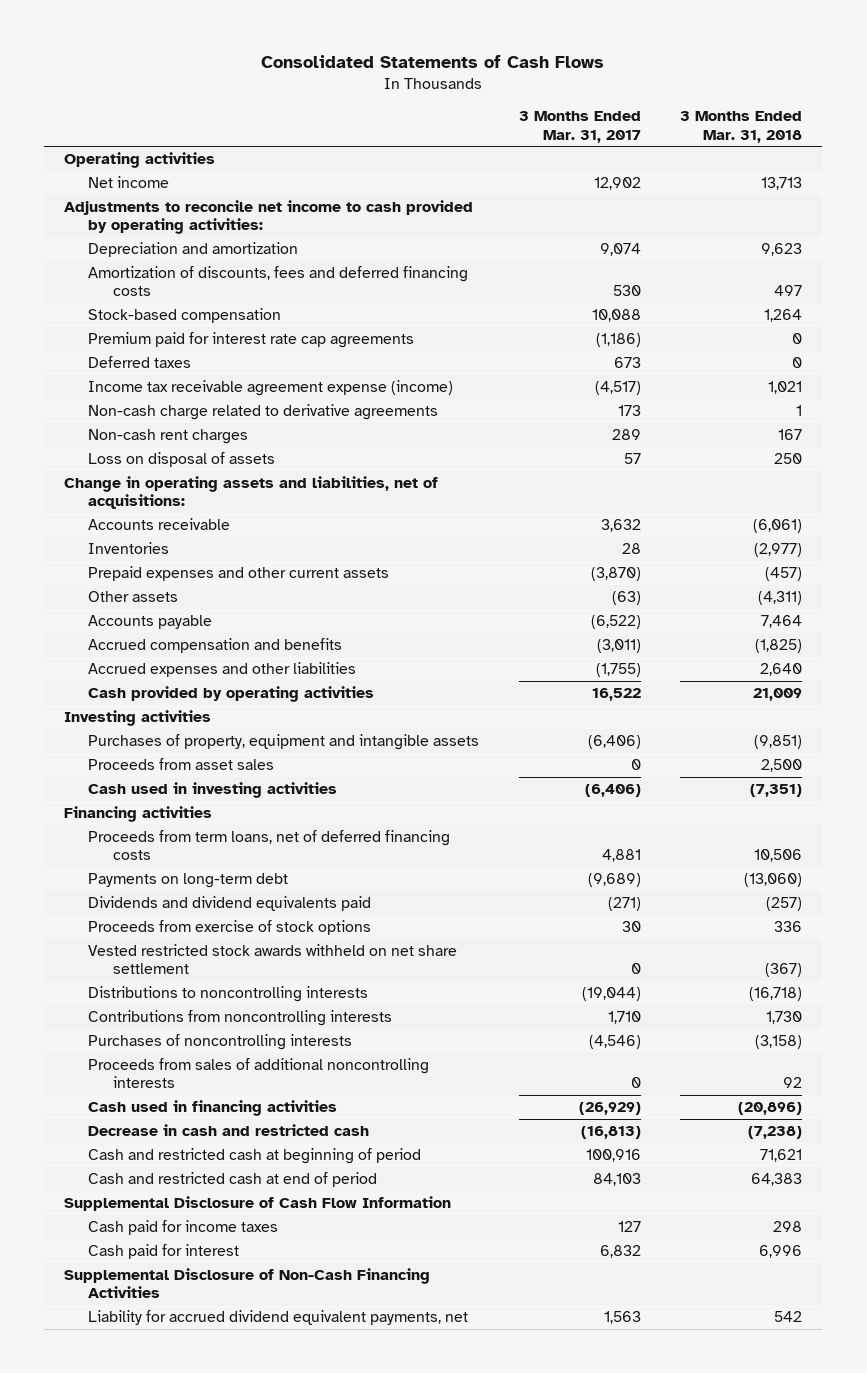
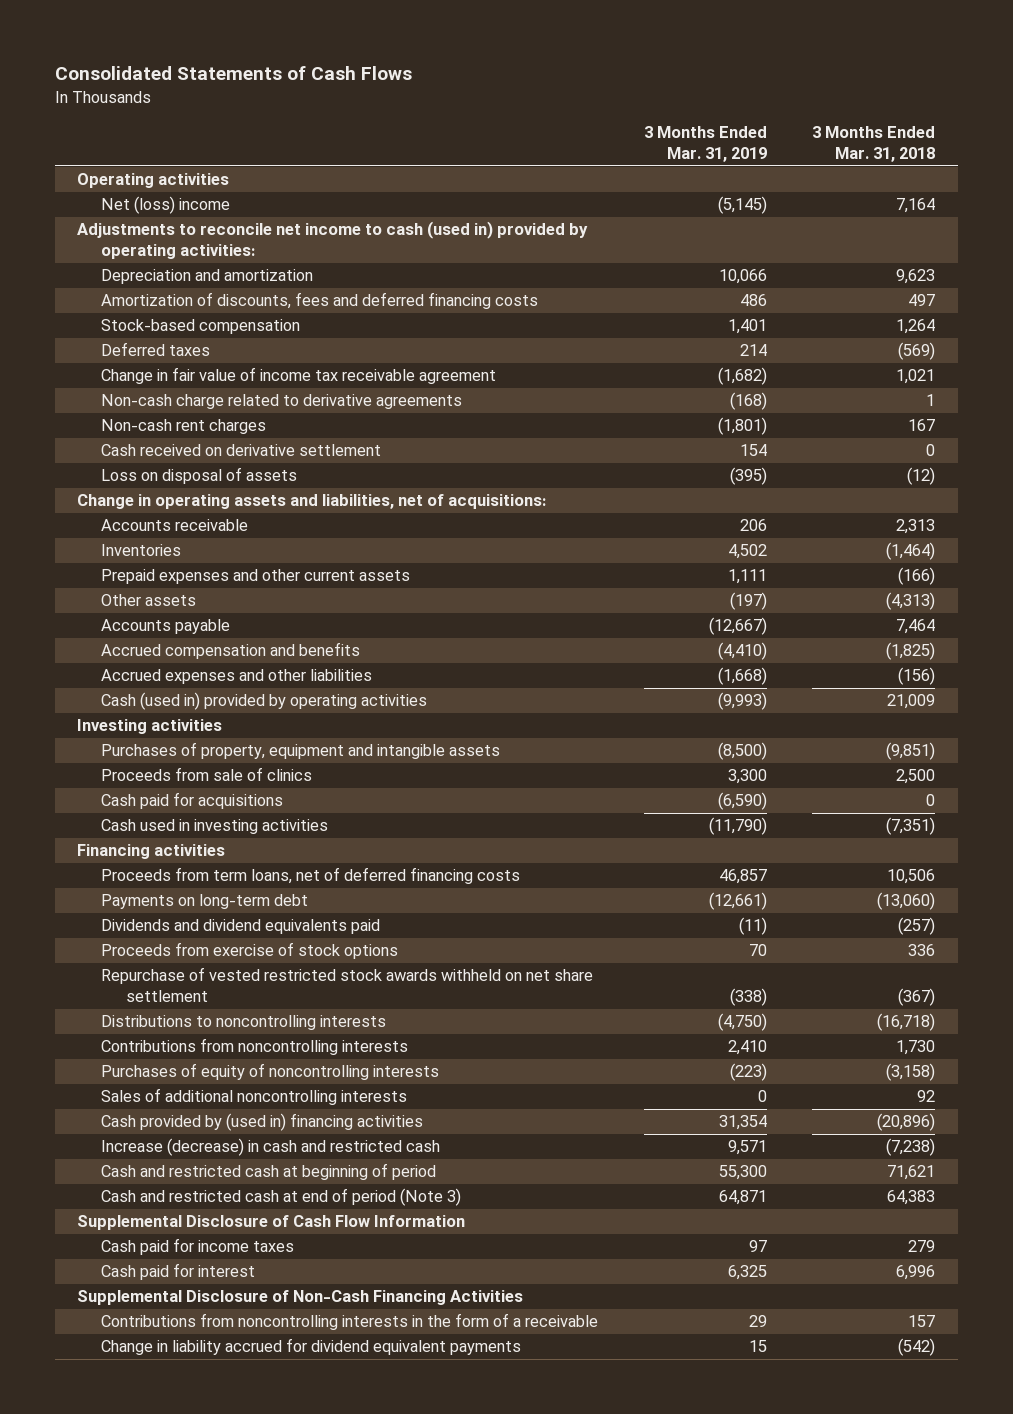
- | 3 Months Ended Mar. 31, 2017 | 3 Months Ended Mar. 31, 2018
+ | 3 Months Ended Mar. 31, 2019 | 3 Months Ended Mar. 31, 2018
- Net income | 12,902 | 13,713
- Adjustments to reconcile net income to cash provided by operating activities:
+ Net (loss) income | (5,145) | 7,164
+ Adjustments to reconcile net income to cash (used in) provided by operating activities:
- Premium paid for interest rate cap agreements | (1,186) | 0
- Deferred taxes | 673 | 0
- Income tax receivable agreement expense (income) | (4,517) | 1,021
+ Deferred taxes | 214 | (569)
+ Change in fair value of income tax receivable agreement | (1,682) | 1,021
- Loss on disposal of assets | 57 | 250
+ Cash received on derivative settlement | 154 | 0
+ Loss on disposal of assets | (395) | (12)
- Accounts receivable | 3,632 | (6,061)
- Inventories | 28 | (2,977)
- Prepaid expenses and other current assets | (3,870) | (457)
- Other assets | (63) | (4,311)
+ Accounts receivable | 206 | 2,313
+ Inventories | 4,502 | (1,464)
+ Prepaid expenses and other current assets | 1,111 | (166)
+ Other assets | (197) | (4,313)
- Accrued expenses and other liabilities | (1,755) | 2,640
- Cash provided by operating activities | 16,522 | 21,009
+ Accrued expenses and other liabilities | (1,668) | (156)
+ Cash (used in) provided by operating activities | (9,993) | 21,009
- Proceeds from asset sales | 0 | 2,500
+ Proceeds from sale of clinics | 3,300 | 2,500
+ Cash paid for acquisitions | (6,590) | 0
- Vested restricted stock awards withheld on net share settlement | 0 | (367)
+ Repurchase of vested restricted stock awards withheld on net share settlement | (338) | (367)
- Purchases of noncontrolling interests | (4,546) | (3,158)
- Proceeds from sales of additional noncontrolling interests | 0 | 92
- Cash used in financing activities | (26,929) | (20,896)
- Decrease in cash and restricted cash | (16,813) | (7,238)
+ Purchases of equity of noncontrolling interests | (223) | (3,158)
+ Sales of additional noncontrolling interests | 0 | 92
+ Cash provided by (used in) financing activities | 31,354 | (20,896)
+ Increase (decrease) in cash and restricted cash | 9,571 | (7,238)
- Cash and restricted cash at end of period | 84,103 | 64,383
+ Cash and restricted cash at end of period (Note 3) | 64,871 | 64,383
- Cash paid for income taxes | 127 | 298
+ Cash paid for income taxes | 97 | 279
- Liability for accrued dividend equivalent payments, net | 1,563 | 542
+ Contributions from noncontrolling interests in the form of a receivable | 29 | 157
+ Change in liability accrued for dividend equivalent payments | 15 | (542)

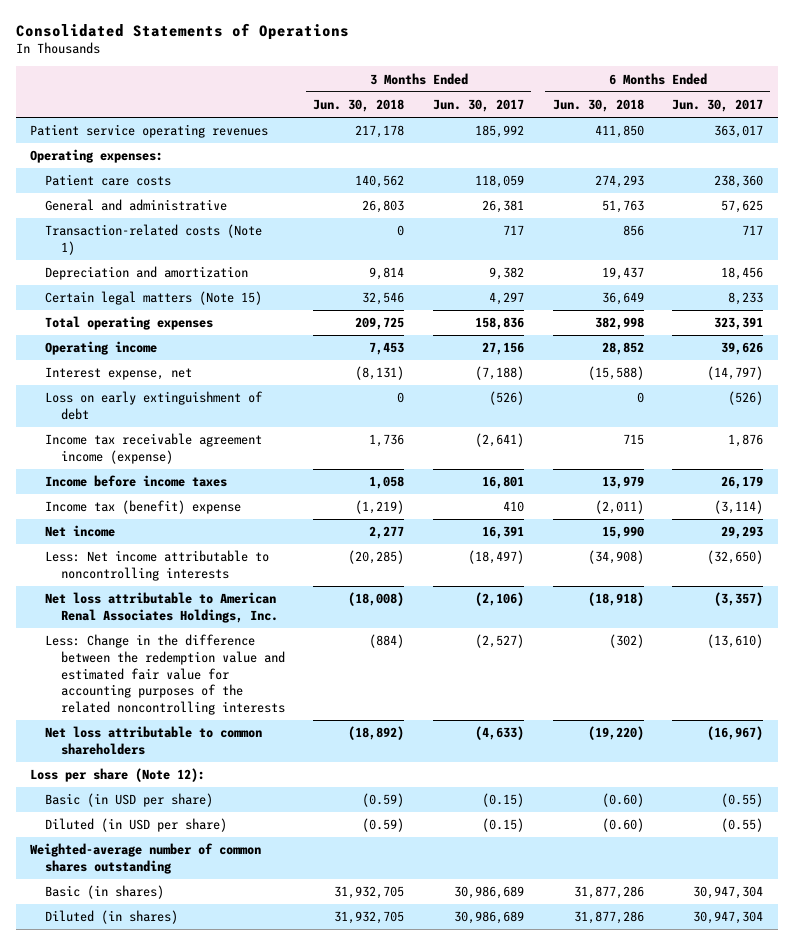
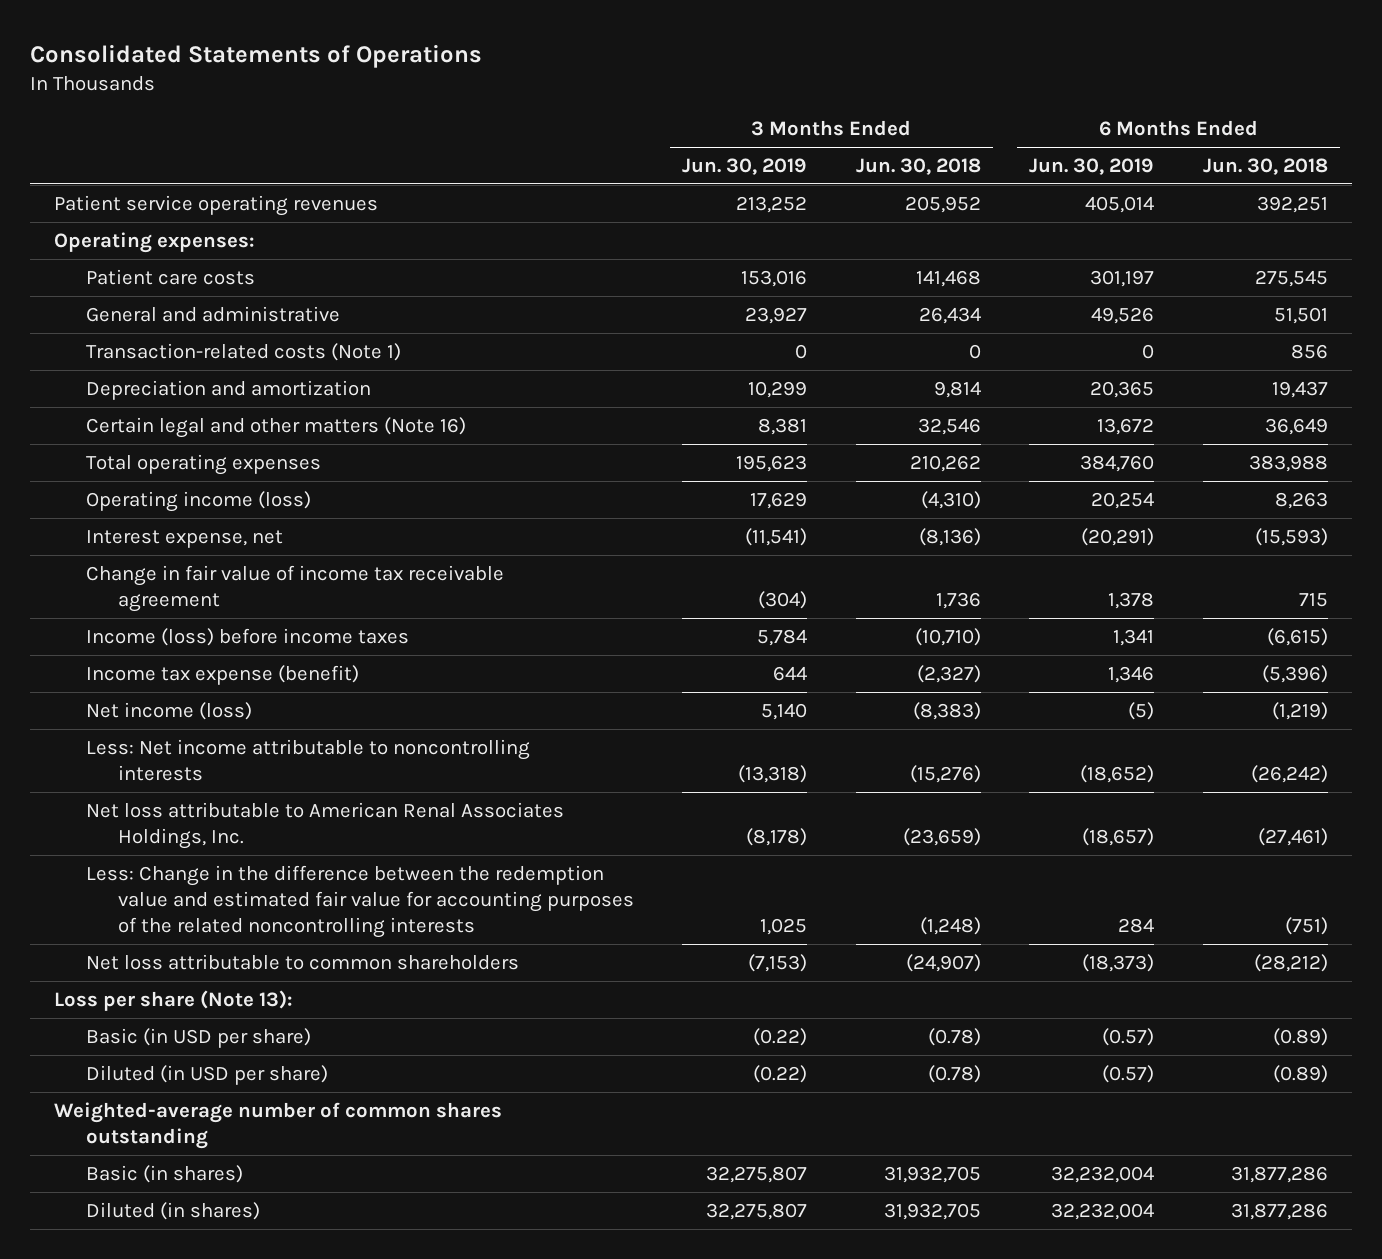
- | 3 Months Ended Jun. 30, 2018 | 3 Months Ended Jun. 30, 2017 | 6 Months Ended Jun. 30, 2018 | 6 Months Ended Jun. 30, 2017
+ | 3 Months Ended Jun. 30, 2019 | 3 Months Ended Jun. 30, 2018 | 6 Months Ended Jun. 30, 2019 | 6 Months Ended Jun. 30, 2018
- Patient service operating revenues | 217,178 | 185,992 | 411,850 | 363,017
+ Patient service operating revenues | 213,252 | 205,952 | 405,014 | 392,251
- Patient care costs | 140,562 | 118,059 | 274,293 | 238,360
- General and administrative | 26,803 | 26,381 | 51,763 | 57,625
+ Patient care costs | 153,016 | 141,468 | 301,197 | 275,545
+ General and administrative | 23,927 | 26,434 | 49,526 | 51,501
- Certain legal matters (Note 15) | 32,546 | 4,297 | 36,649 | 8,233
- Total operating expenses | 209,725 | 158,836 | 382,998 | 323,391
- Operating income | 7,453 | 27,156 | 28,852 | 39,626
- Interest expense, net | (8,131) | (7,188) | (15,588) | (14,797)
- Loss on early extinguishment of debt | 0 | (526) | 0 | (526)
- Income tax receivable agreement income (expense) | 1,736 | (2,641) | 715 | 1,876
- Income before income taxes | 1,058 | 16,801 | 13,979 | 26,179
- Income tax (benefit) expense | (1,219) | 410 | (2,011) | (3,114)
- Net income | 2,277 | 16,391 | 15,990 | 29,293
- Less: Net income attributable to noncontrolling interests | (20,285) | (18,497) | (34,908) | (32,650)
- Net loss attributable to American Renal Associates Holdings, Inc. | (18,008) | (2,106) | (18,918) | (3,357)
- Less: Change in the difference between the redemption value and estimated fair value for accounting purposes of the related noncontrolling interests | (884) | (2,527) | (302) | (13,610)
- Net loss attributable to common shareholders | (18,892) | (4,633) | (19,220) | (16,967)
- Loss per share (Note 12):
- Basic (in USD per share) | (0.59) | (0.15) | (0.60) | (0.55)
- Diluted (in USD per share) | (0.59) | (0.15) | (0.60) | (0.55)
+ Certain legal and other matters (Note 16) | 8,381 | 32,546 | 13,672 | 36,649
+ Total operating expenses | 195,623 | 210,262 | 384,760 | 383,988
+ Operating income (loss) | 17,629 | (4,310) | 20,254 | 8,263
+ Interest expense, net | (11,541) | (8,136) | (20,291) | (15,593)
+ Change in fair value of income tax receivable agreement | (304) | 1,736 | 1,378 | 715
+ Income (loss) before income taxes | 5,784 | (10,710) | 1,341 | (6,615)
+ Income tax expense (benefit) | 644 | (2,327) | 1,346 | (5,396)
+ Net income (loss) | 5,140 | (8,383) | (5) | (1,219)
+ Less: Net income attributable to noncontrolling interests | (13,318) | (15,276) | (18,652) | (26,242)
+ Net loss attributable to American Renal Associates Holdings, Inc. | (8,178) | (23,659) | (18,657) | (27,461)
+ Less: Change in the difference between the redemption value and estimated fair value for accounting purposes of the related noncontrolling interests | 1,025 | (1,248) | 284 | (751)
+ Net loss attributable to common shareholders | (7,153) | (24,907) | (18,373) | (28,212)
+ Loss per share (Note 13):
+ Basic (in USD per share) | (0.22) | (0.78) | (0.57) | (0.89)
+ Diluted (in USD per share) | (0.22) | (0.78) | (0.57) | (0.89)

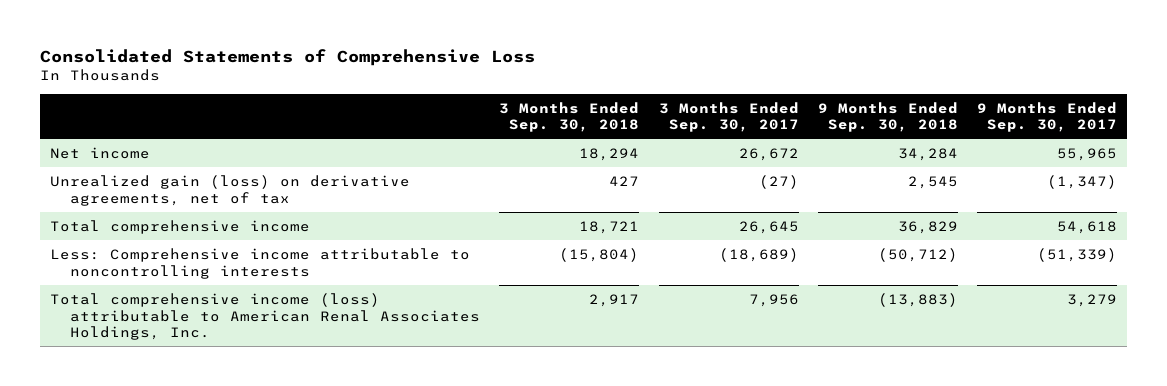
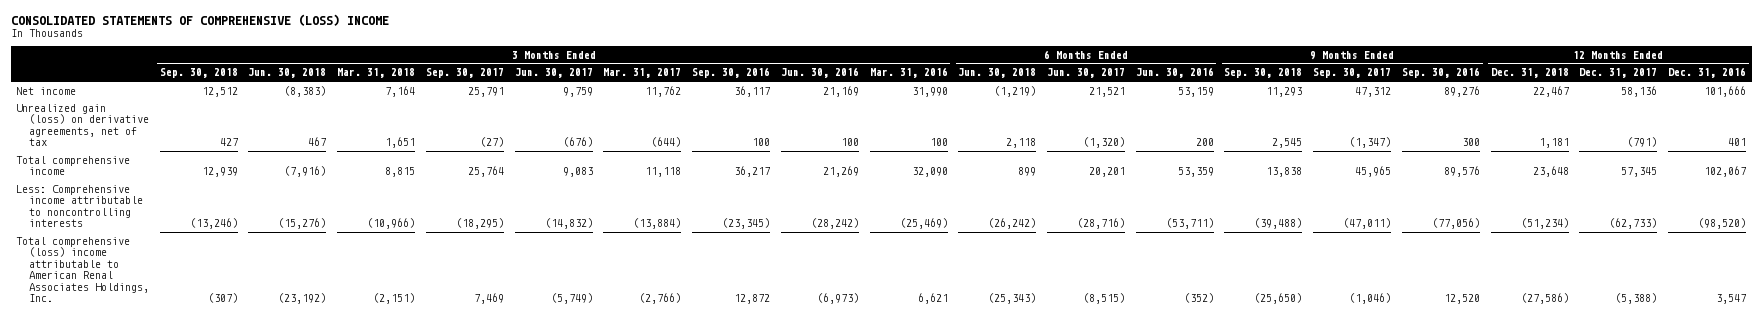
- Consolidated Statements of Comprehensive Loss
+ CONSOLIDATED STATEMENTS OF COMPREHENSIVE (LOSS) INCOME
- | 3 Months Ended Sep. 30, 2018 | 3 Months Ended Sep. 30, 2017 | 9 Months Ended Sep. 30, 2018 | 9 Months Ended Sep. 30, 2017
+ | 3 Months Ended Sep. 30, 2018 | 3 Months Ended Jun. 30, 2018 | 3 Months Ended Mar. 31, 2018 | 3 Months Ended Sep. 30, 2017 | 3 Months Ended Jun. 30, 2017 | 3 Months Ended Mar. 31, 2017 | 3 Months Ended Sep. 30, 2016 | 3 Months Ended Jun. 30, 2016 | 3 Months Ended Mar. 31, 2016 | 6 Months Ended Jun. 30, 2018 | 6 Months Ended Jun. 30, 2017 | 6 Months Ended Jun. 30, 2016 | 9 Months Ended Sep. 30, 2018 | 9 Months Ended Sep. 30, 2017 | 9 Months Ended Sep. 30, 2016 | 12 Months Ended Dec. 31, 2018 | 12 Months Ended Dec. 31, 2017 | 12 Months Ended Dec. 31, 2016
- Net income | 18,294 | 26,672 | 34,284 | 55,965
+ Net income | 12,512 | (8,383) | 7,164 | 25,791 | 9,759 | 11,762 | 36,117 | 21,169 | 31,990 | (1,219) | 21,521 | 53,159 | 11,293 | 47,312 | 89,276 | 22,467 | 58,136 | 101,666
- Total comprehensive income | 18,721 | 26,645 | 36,829 | 54,618
- Less: Comprehensive income attributable to noncontrolling interests | (15,804) | (18,689) | (50,712) | (51,339)
- Total comprehensive income (loss) attributable to American Renal Associates Holdings, Inc. | 2,917 | 7,956 | (13,883) | 3,279
+ Total comprehensive income | 12,939 | (7,916) | 8,815 | 25,764 | 9,083 | 11,118 | 36,217 | 21,269 | 32,090 | 899 | 20,201 | 53,359 | 13,838 | 45,965 | 89,576 | 23,648 | 57,345 | 102,067
+ Less: Comprehensive income attributable to noncontrolling interests | (13,246) | (15,276) | (10,966) | (18,295) | (14,832) | (13,884) | (23,345) | (28,242) | (25,469) | (26,242) | (28,716) | (53,711) | (39,488) | (47,011) | (77,056) | (51,234) | (62,733) | (98,520)
+ Total comprehensive (loss) income attributable to American Renal Associates Holdings, Inc. | (307) | (23,192) | (2,151) | 7,469 | (5,749) | (2,766) | 12,872 | (6,973) | 6,621 | (25,343) | (8,515) | (352) | (25,650) | (1,046) | 12,520 | (27,586) | (5,388) | 3,547

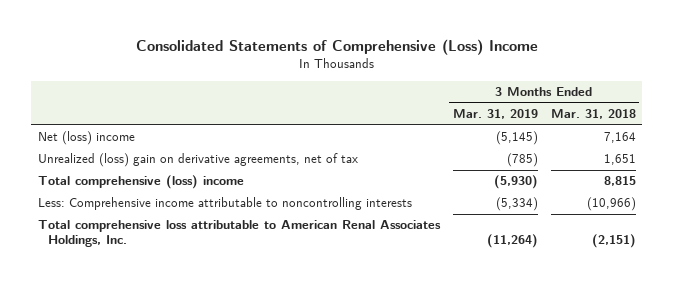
- CONSOLIDATED STATEMENTS OF COMPREHENSIVE (LOSS) INCOME
+ Consolidated Statements of Comprehensive (Loss) Income
- | 3 Months Ended Sep. 30, 2018 | 3 Months Ended Jun. 30, 2018 | 3 Months Ended Mar. 31, 2018 | 3 Months Ended Sep. 30, 2017 | 3 Months Ended Jun. 30, 2017 | 3 Months Ended Mar. 31, 2017 | 3 Months Ended Sep. 30, 2016 | 3 Months Ended Jun. 30, 2016 | 3 Months Ended Mar. 31, 2016 | 6 Months Ended Jun. 30, 2018 | 6 Months Ended Jun. 30, 2017 | 6 Months Ended Jun. 30, 2016 | 9 Months Ended Sep. 30, 2018 | 9 Months Ended Sep. 30, 2017 | 9 Months Ended Sep. 30, 2016 | 12 Months Ended Dec. 31, 2018 | 12 Months Ended Dec. 31, 2017 | 12 Months Ended Dec. 31, 2016
+ | 3 Months Ended Mar. 31, 2019 | 3 Months Ended Mar. 31, 2018
- Net income | 12,512 | (8,383) | 7,164 | 25,791 | 9,759 | 11,762 | 36,117 | 21,169 | 31,990 | (1,219) | 21,521 | 53,159 | 11,293 | 47,312 | 89,276 | 22,467 | 58,136 | 101,666
- Unrealized gain (loss) on derivative agreements, net of tax | 427 | 467 | 1,651 | (27) | (676) | (644) | 100 | 100 | 100 | 2,118 | (1,320) | 200 | 2,545 | (1,347) | 300 | 1,181 | (791) | 401
- Total comprehensive income | 12,939 | (7,916) | 8,815 | 25,764 | 9,083 | 11,118 | 36,217 | 21,269 | 32,090 | 899 | 20,201 | 53,359 | 13,838 | 45,965 | 89,576 | 23,648 | 57,345 | 102,067
+ Net (loss) income | (5,145) | 7,164
+ Unrealized (loss) gain on derivative agreements, net of tax | (785) | 1,651
+ Total comprehensive (loss) income | (5,930) | 8,815
- Total comprehensive (loss) income attributable to American Renal Associates Holdings, Inc. | (307) | (23,192) | (2,151) | 7,469 | (5,749) | (2,766) | 12,872 | (6,973) | 6,621 | (25,343) | (8,515) | (352) | (25,650) | (1,046) | 12,520 | (27,586) | (5,388) | 3,547
+ Total comprehensive loss attributable to American Renal Associates Holdings, Inc. | (11,264) | (2,151)

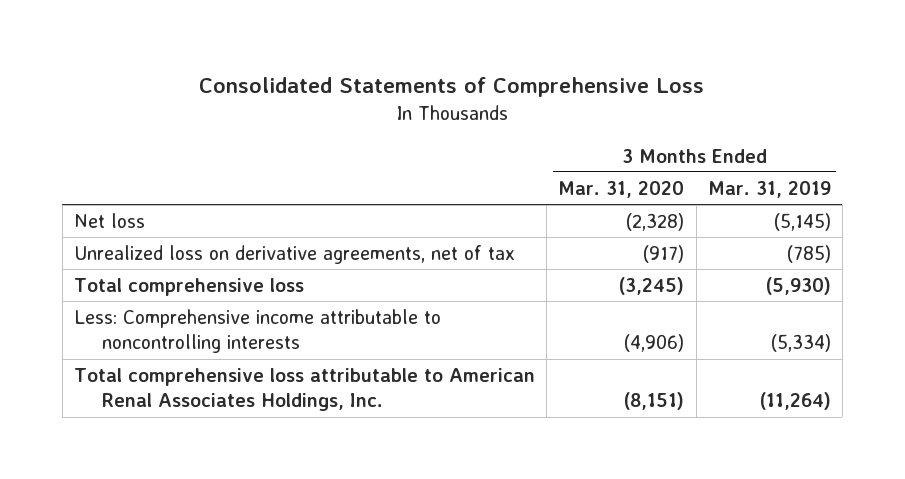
- Consolidated Statements of Comprehensive (Loss) Income
+ Consolidated Statements of Comprehensive Loss
- | 3 Months Ended Mar. 31, 2019 | 3 Months Ended Mar. 31, 2018
+ | 3 Months Ended Mar. 31, 2020 | 3 Months Ended Mar. 31, 2019
- Net (loss) income | (5,145) | 7,164
- Unrealized (loss) gain on derivative agreements, net of tax | (785) | 1,651
- Total comprehensive (loss) income | (5,930) | 8,815
+ Net loss | (2,328) | (5,145)
+ Unrealized loss on derivative agreements, net of tax | (917) | (785)
+ Total comprehensive loss | (3,245) | (5,930)

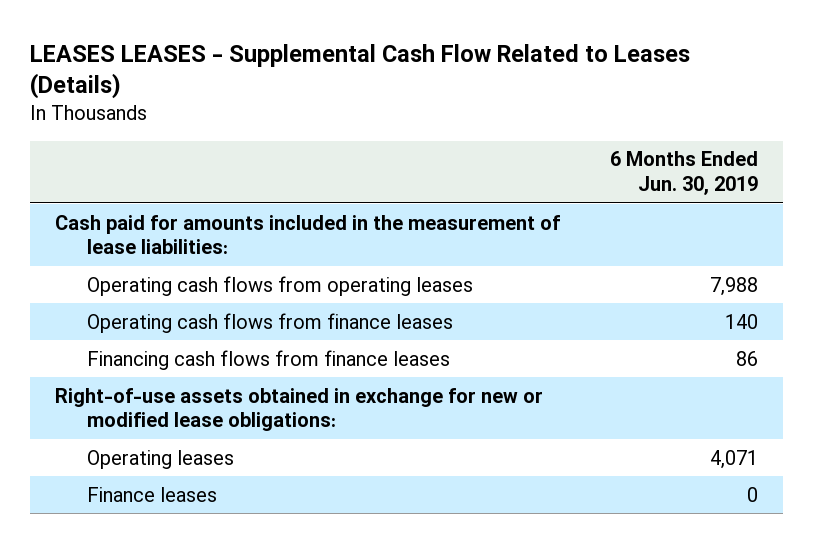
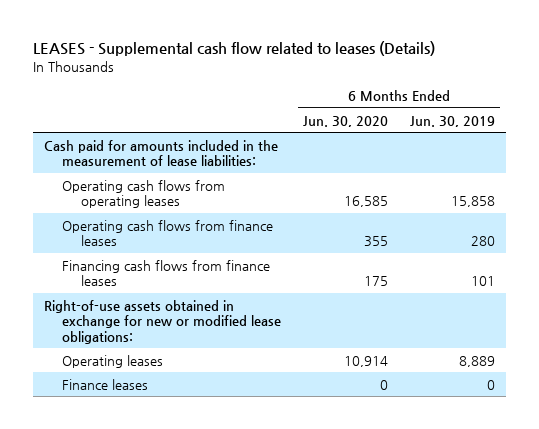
- LEASES LEASES - Supplemental Cash Flow Related to Leases (Details)
+ LEASES - Supplemental cash flow related to leases (Details)
- | 6 Months Ended Jun. 30, 2019
+ | 6 Months Ended Jun. 30, 2020 | 6 Months Ended Jun. 30, 2019
- Operating cash flows from operating leases | 7,988
- Operating cash flows from finance leases | 140
- Financing cash flows from finance leases | 86
+ Operating cash flows from operating leases | 16,585 | 15,858
+ Operating cash flows from finance leases | 355 | 280
+ Financing cash flows from finance leases | 175 | 101
- Operating leases | 4,071
+ Operating leases | 10,914 | 8,889

